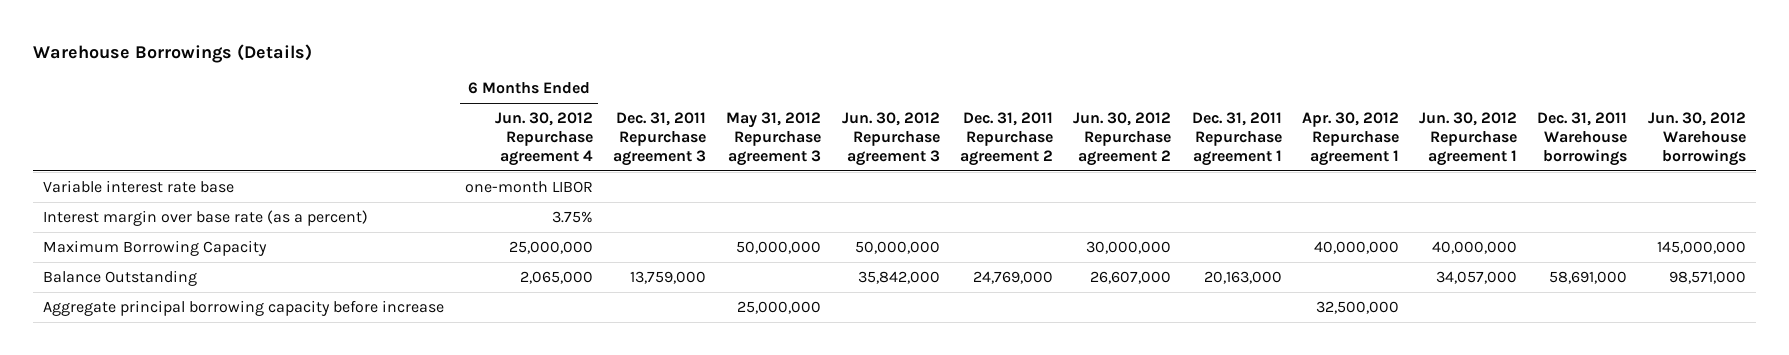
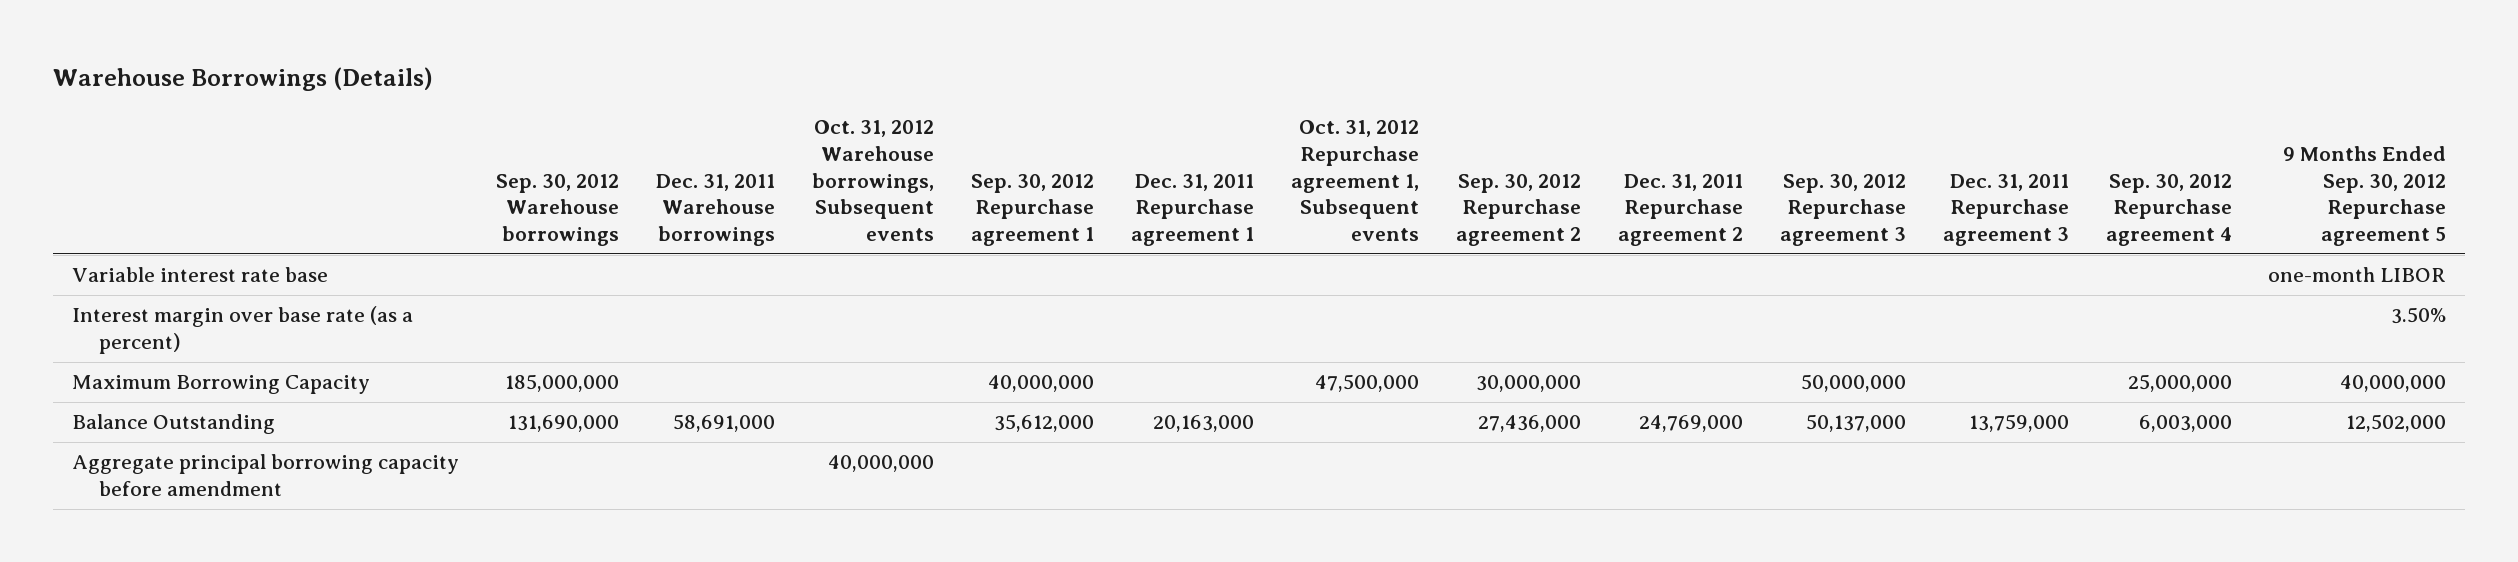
- | 6 Months Ended Jun. 30, 2012 Repurchase agreement 4 | Dec. 31, 2011 Repurchase agreement 3 | May 31, 2012 Repurchase agreement 3 | Jun. 30, 2012 Repurchase agreement 3 | Dec. 31, 2011 Repurchase agreement 2 | Jun. 30, 2012 Repurchase agreement 2 | Dec. 31, 2011 Repurchase agreement 1 | Apr. 30, 2012 Repurchase agreement 1 | Jun. 30, 2012 Repurchase agreement 1 | Dec. 31, 2011 Warehouse borrowings | Jun. 30, 2012 Warehouse borrowings
+ | Sep. 30, 2012 Warehouse borrowings | Dec. 31, 2011 Warehouse borrowings | Oct. 31, 2012 Warehouse borrowings, Subsequent events | Sep. 30, 2012 Repurchase agreement 1 | Dec. 31, 2011 Repurchase agreement 1 | Oct. 31, 2012 Repurchase agreement 1, Subsequent events | Sep. 30, 2012 Repurchase agreement 2 | Dec. 31, 2011 Repurchase agreement 2 | Sep. 30, 2012 Repurchase agreement 3 | Dec. 31, 2011 Repurchase agreement 3 | Sep. 30, 2012 Repurchase agreement 4 | 9 Months Ended Sep. 30, 2012 Repurchase agreement 5
- Aggregate principal borrowing capacity before increase | | | 25,000,000 | | | | | 32,500,000 | | |
+ Aggregate principal borrowing capacity before amendment | | | 40,000,000 | | | | | | | | |

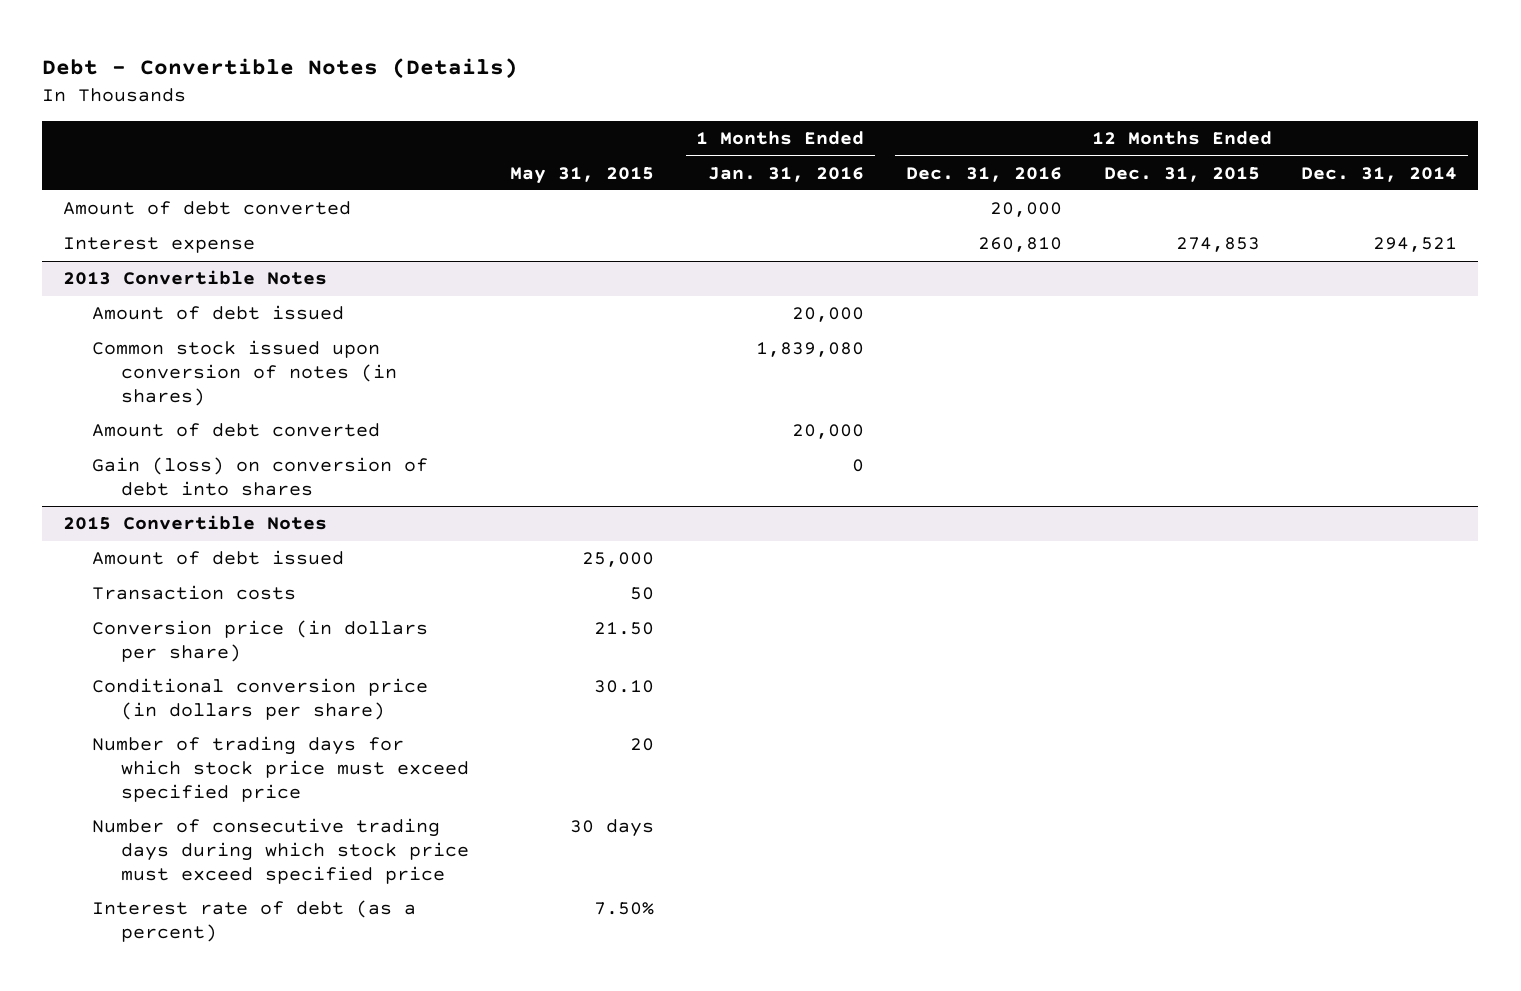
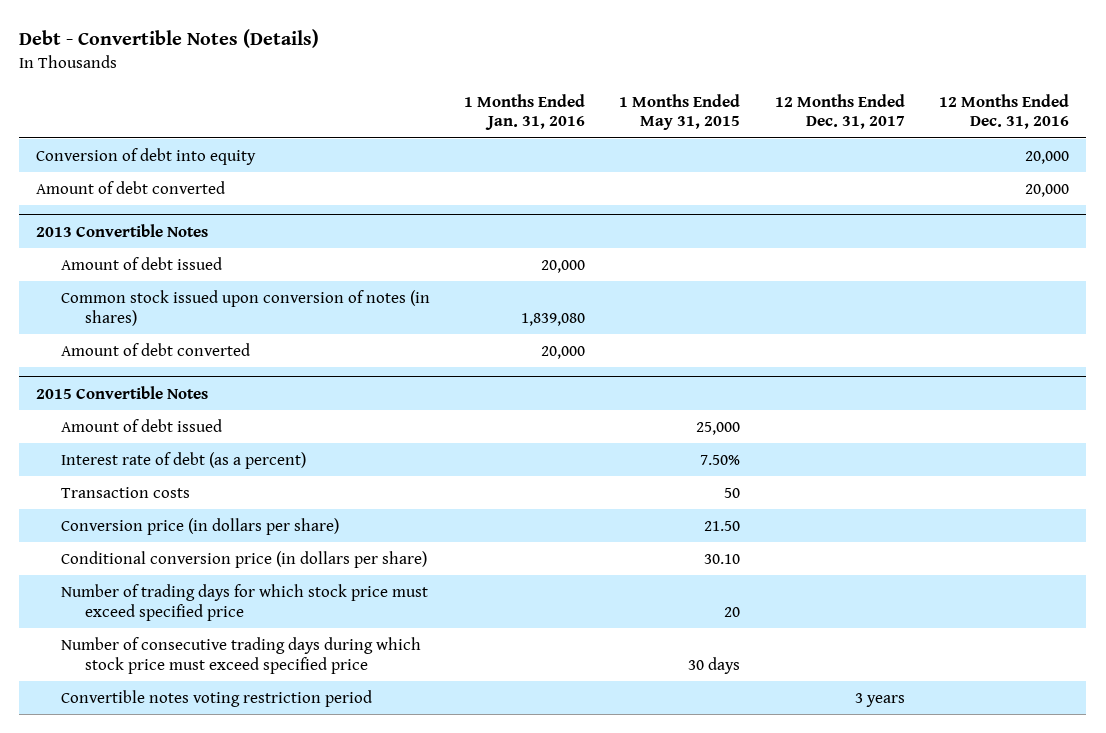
- | May 31, 2015 | 1 Months Ended Jan. 31, 2016 | 12 Months Ended Dec. 31, 2016 | 12 Months Ended Dec. 31, 2015 | 12 Months Ended Dec. 31, 2014
+ | 1 Months Ended Jan. 31, 2016 | 1 Months Ended May 31, 2015 | 12 Months Ended Dec. 31, 2017 | 12 Months Ended Dec. 31, 2016
+ Conversion of debt into equity | | | | 20,000
- Interest expense | | | 260,810 | 274,853 | 294,521
@ 2013 Convertible Notes
- Gain (loss) on conversion of debt into shares | | 0 | | |
@ 2015 Convertible Notes
moved up: Interest rate of debt (as a percent) | | 7.50% | |
+ Convertible notes voting restriction period | | | 3 years |

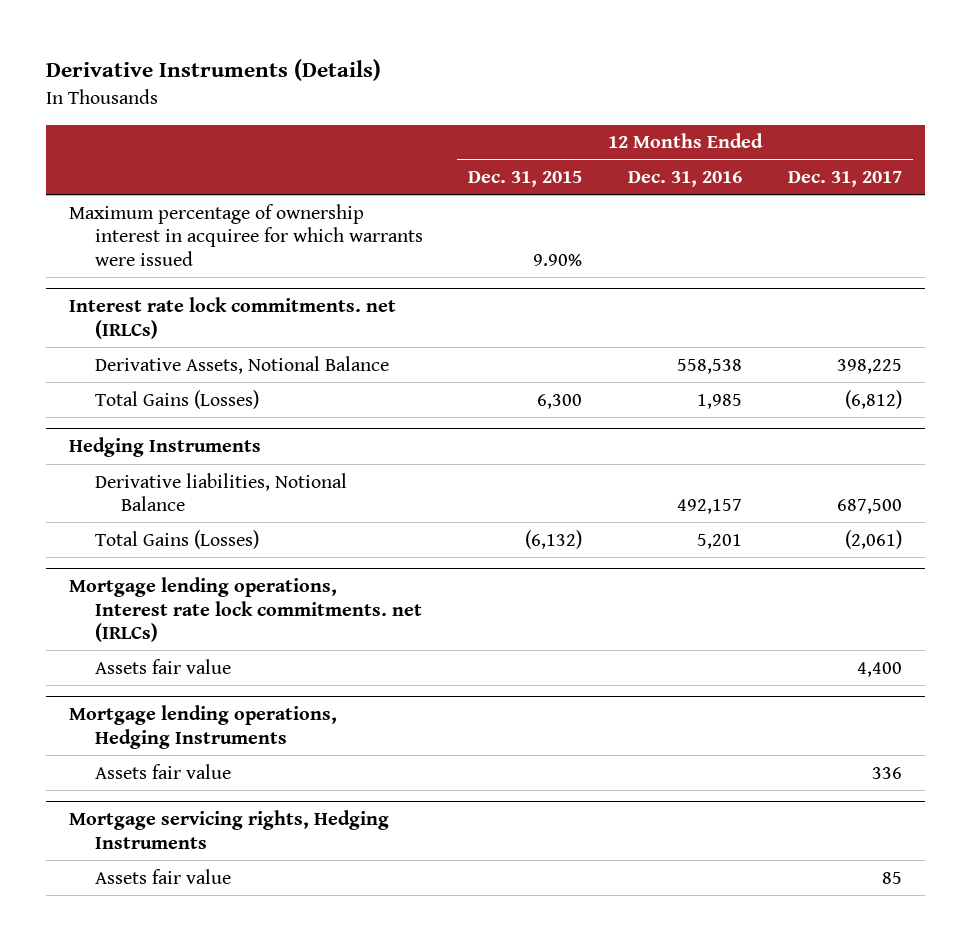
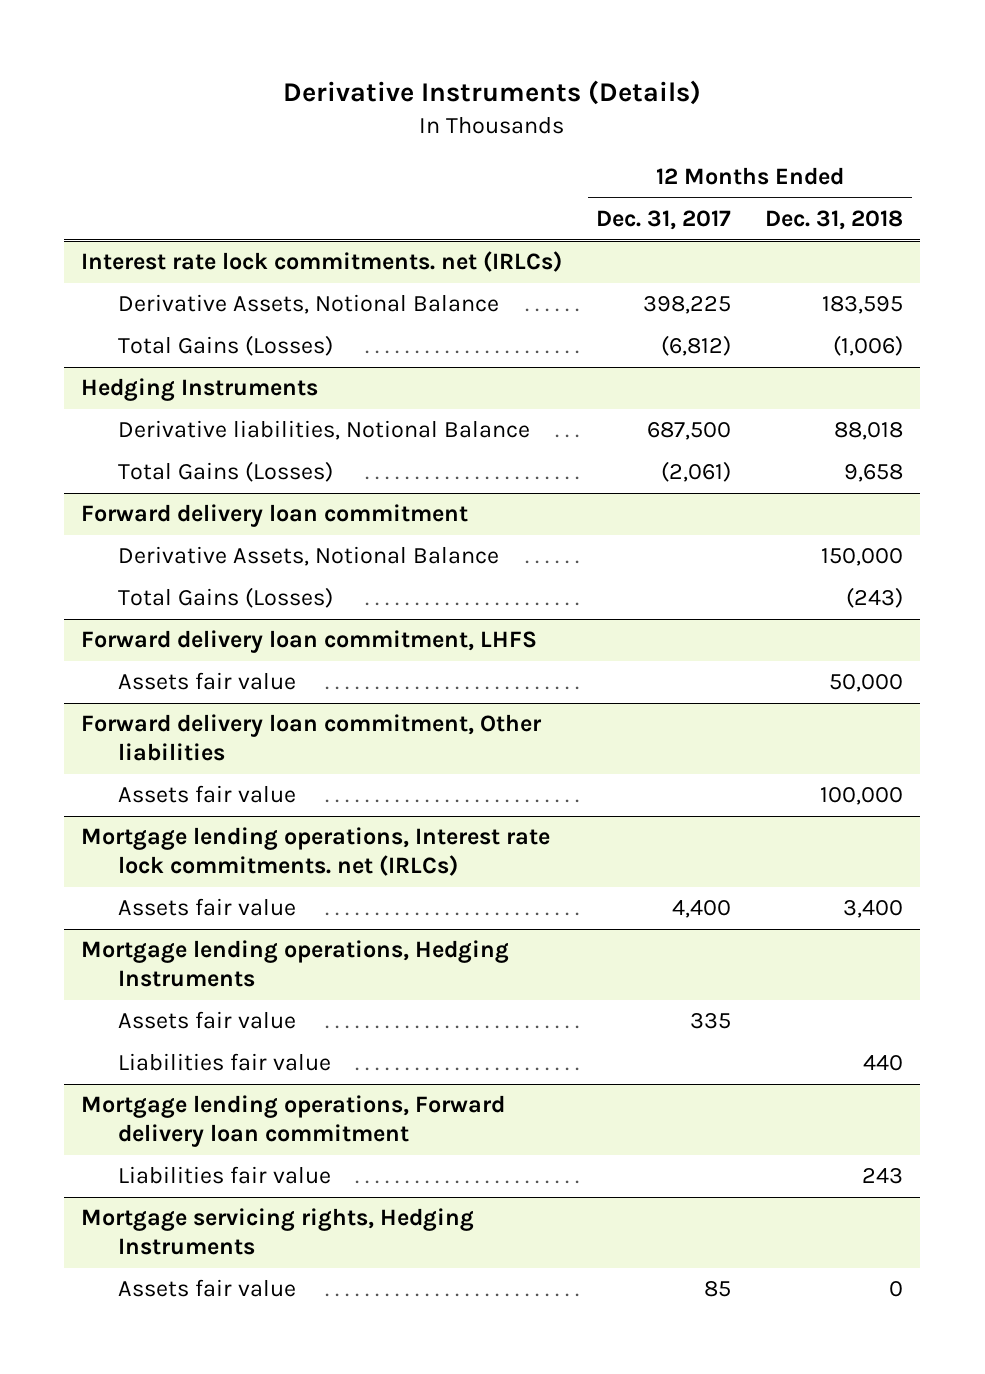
- | 12 Months Ended Dec. 31, 2015 | 12 Months Ended Dec. 31, 2016 | 12 Months Ended Dec. 31, 2017
+ | 12 Months Ended Dec. 31, 2017 | 12 Months Ended Dec. 31, 2018
- Maximum percentage of ownership interest in acquiree for which warrants were issued | 9.90% | |
+ Forward delivery loan commitment
+ Derivative Assets, Notional Balance | | 150,000
+ Total Gains (Losses) | | (243)
+ Forward delivery loan commitment, LHFS
+ Assets fair value | | 50,000
+ Forward delivery loan commitment, Other liabilities
+ Assets fair value | | 100,000
@ Mortgage lending operations, Hedging Instruments
- Assets fair value | | | 336
+ Assets fair value | 335 |
+ Liabilities fair value | | 440
+ Mortgage lending operations, Forward delivery loan commitment
+ Liabilities fair value | | 243

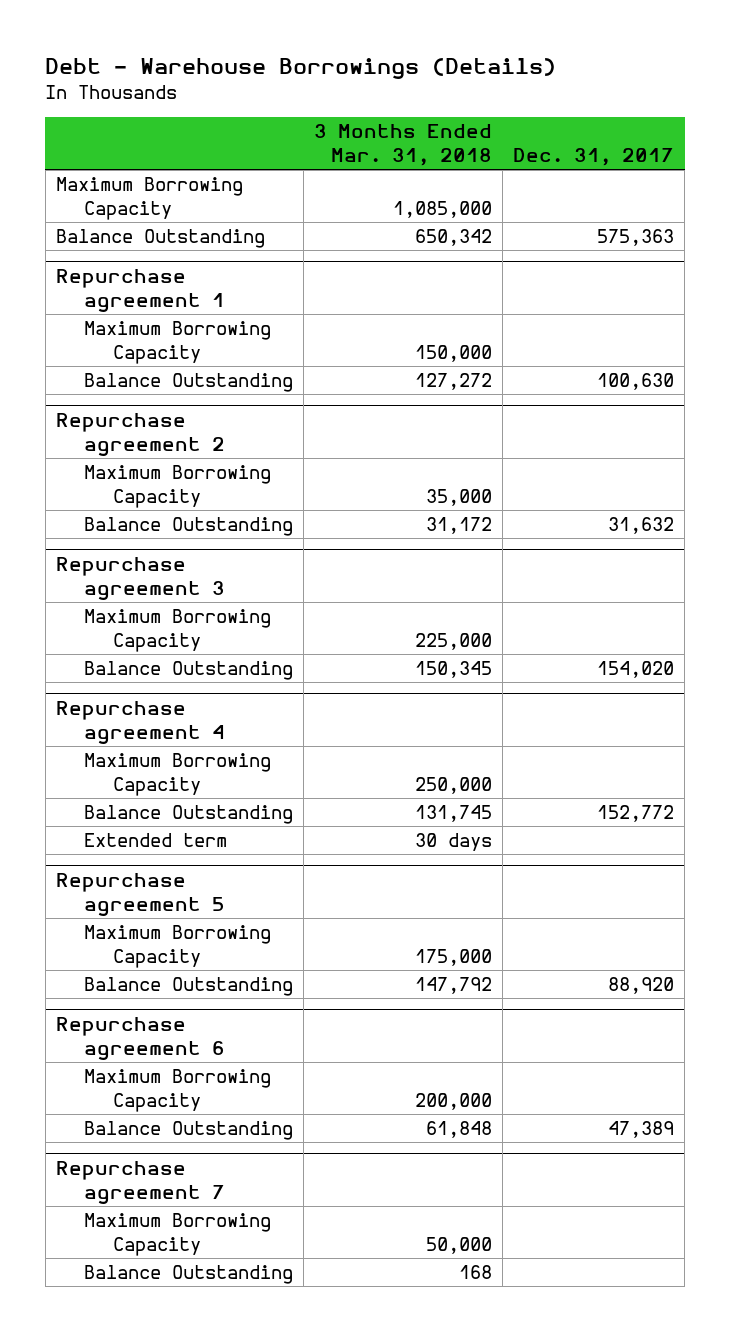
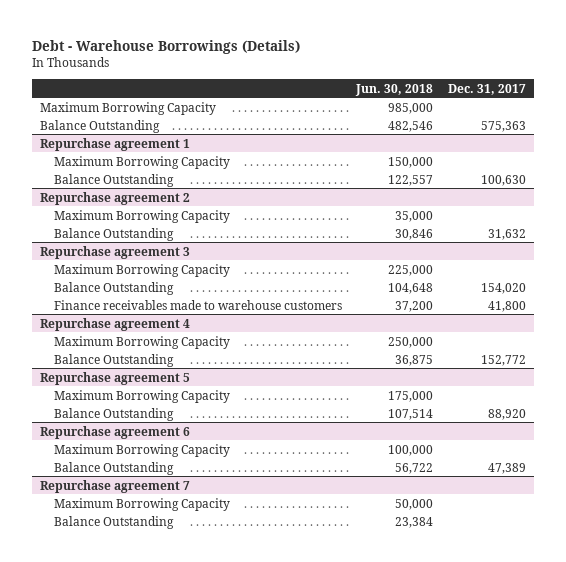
- | 3 Months Ended Mar. 31, 2018 | Dec. 31, 2017
+ | Jun. 30, 2018 | Dec. 31, 2017
@ Repurchase agreement 3
+ Finance receivables made to warehouse customers | 37,200 | 41,800
@ Repurchase agreement 4
- Extended term | 30 days |

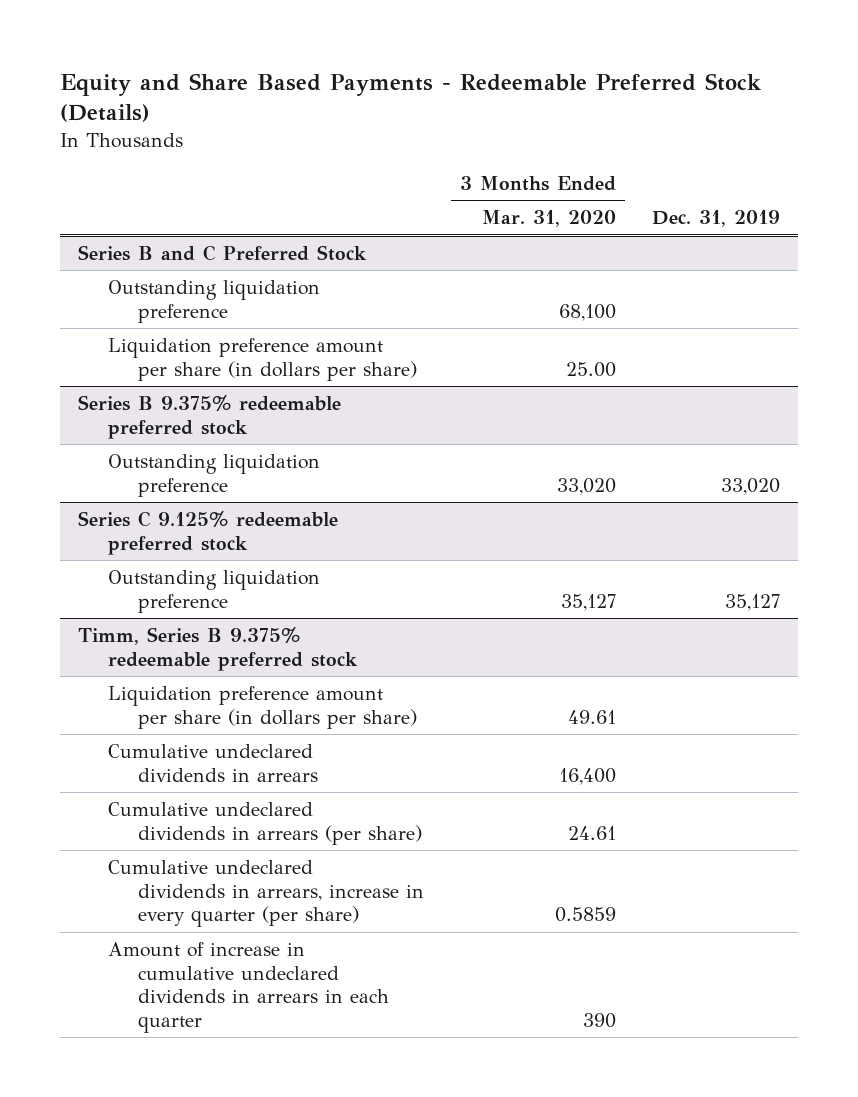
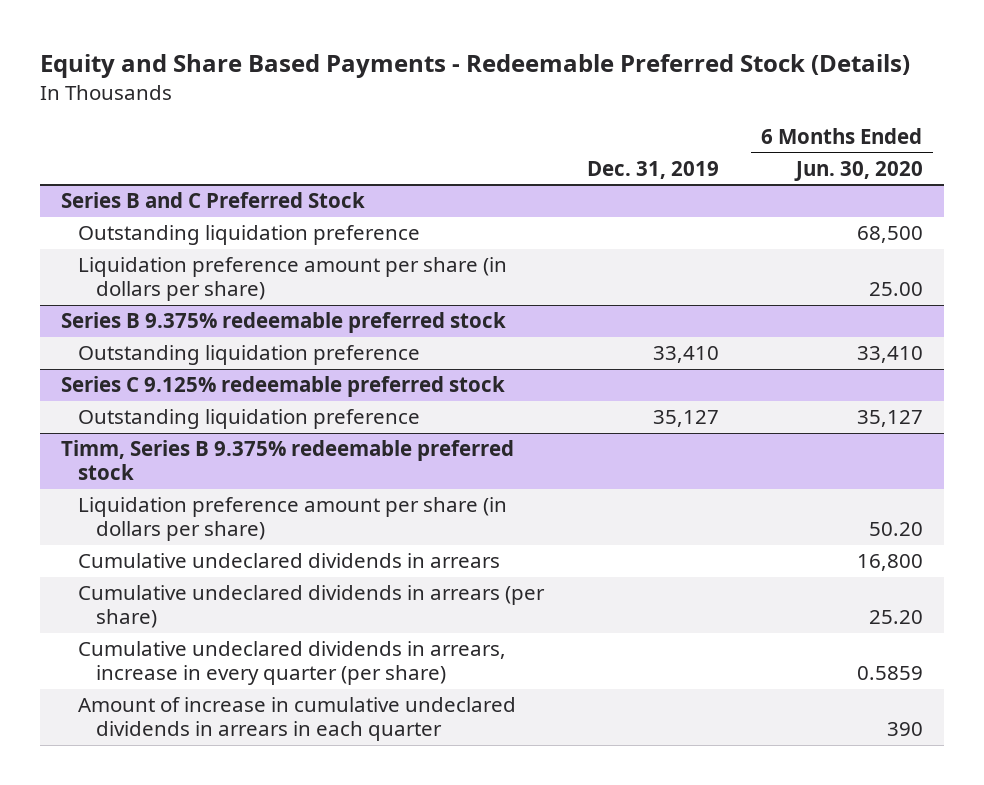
- | 3 Months Ended Mar. 31, 2020 | Dec. 31, 2019
+ | Dec. 31, 2019 | 6 Months Ended Jun. 30, 2020
@ Series B 9.375% redeemable preferred stock
- Outstanding liquidation preference | 33,020 | 33,020
+ Outstanding liquidation preference | 33,410 | 33,410

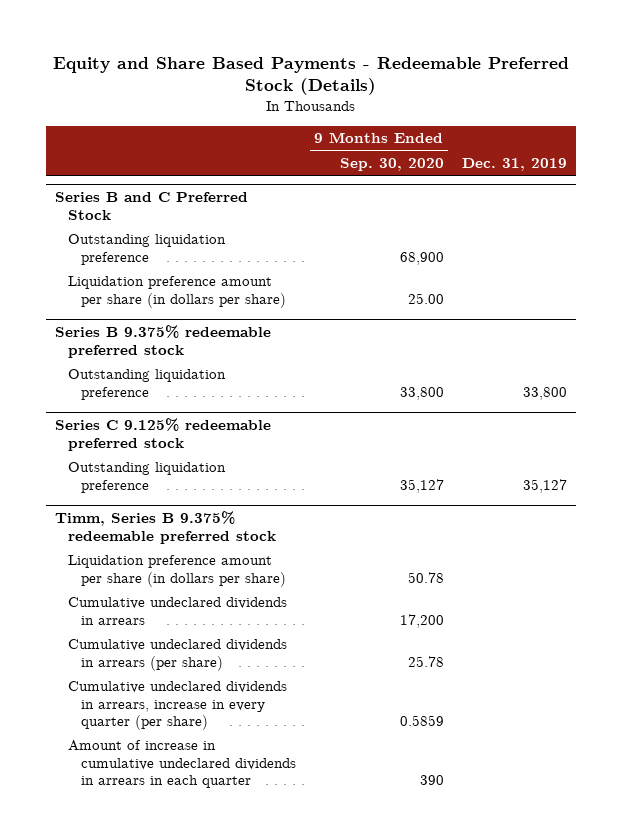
- | Dec. 31, 2019 | 6 Months Ended Jun. 30, 2020
+ | 9 Months Ended Sep. 30, 2020 | Dec. 31, 2019
@ Series B 9.375% redeemable preferred stock
- Outstanding liquidation preference | 33,410 | 33,410
+ Outstanding liquidation preference | 33,800 | 33,800

